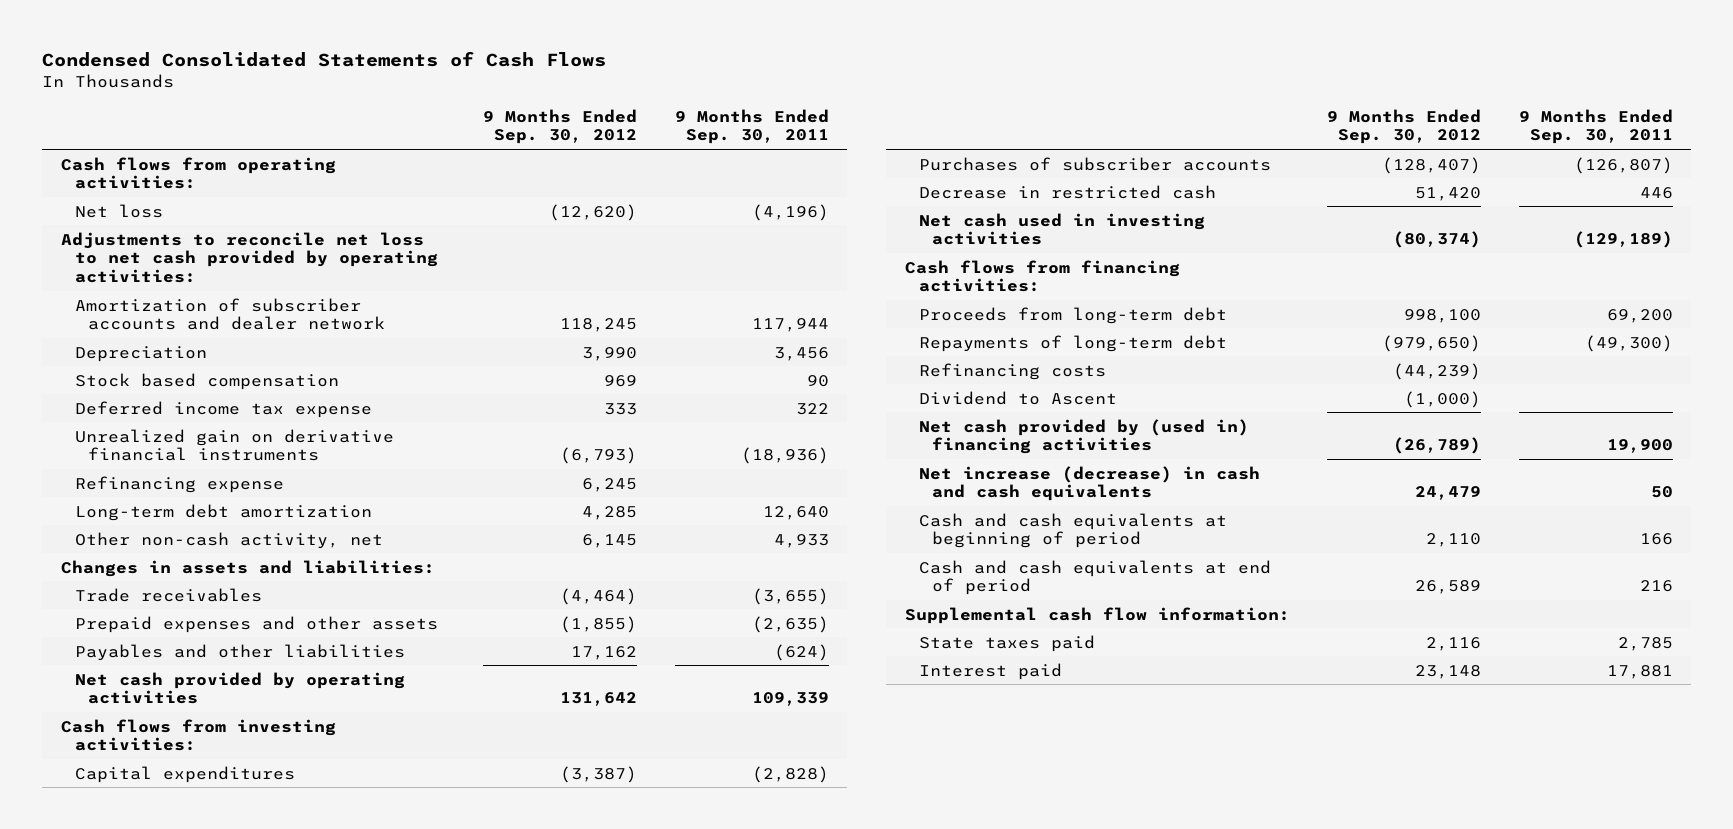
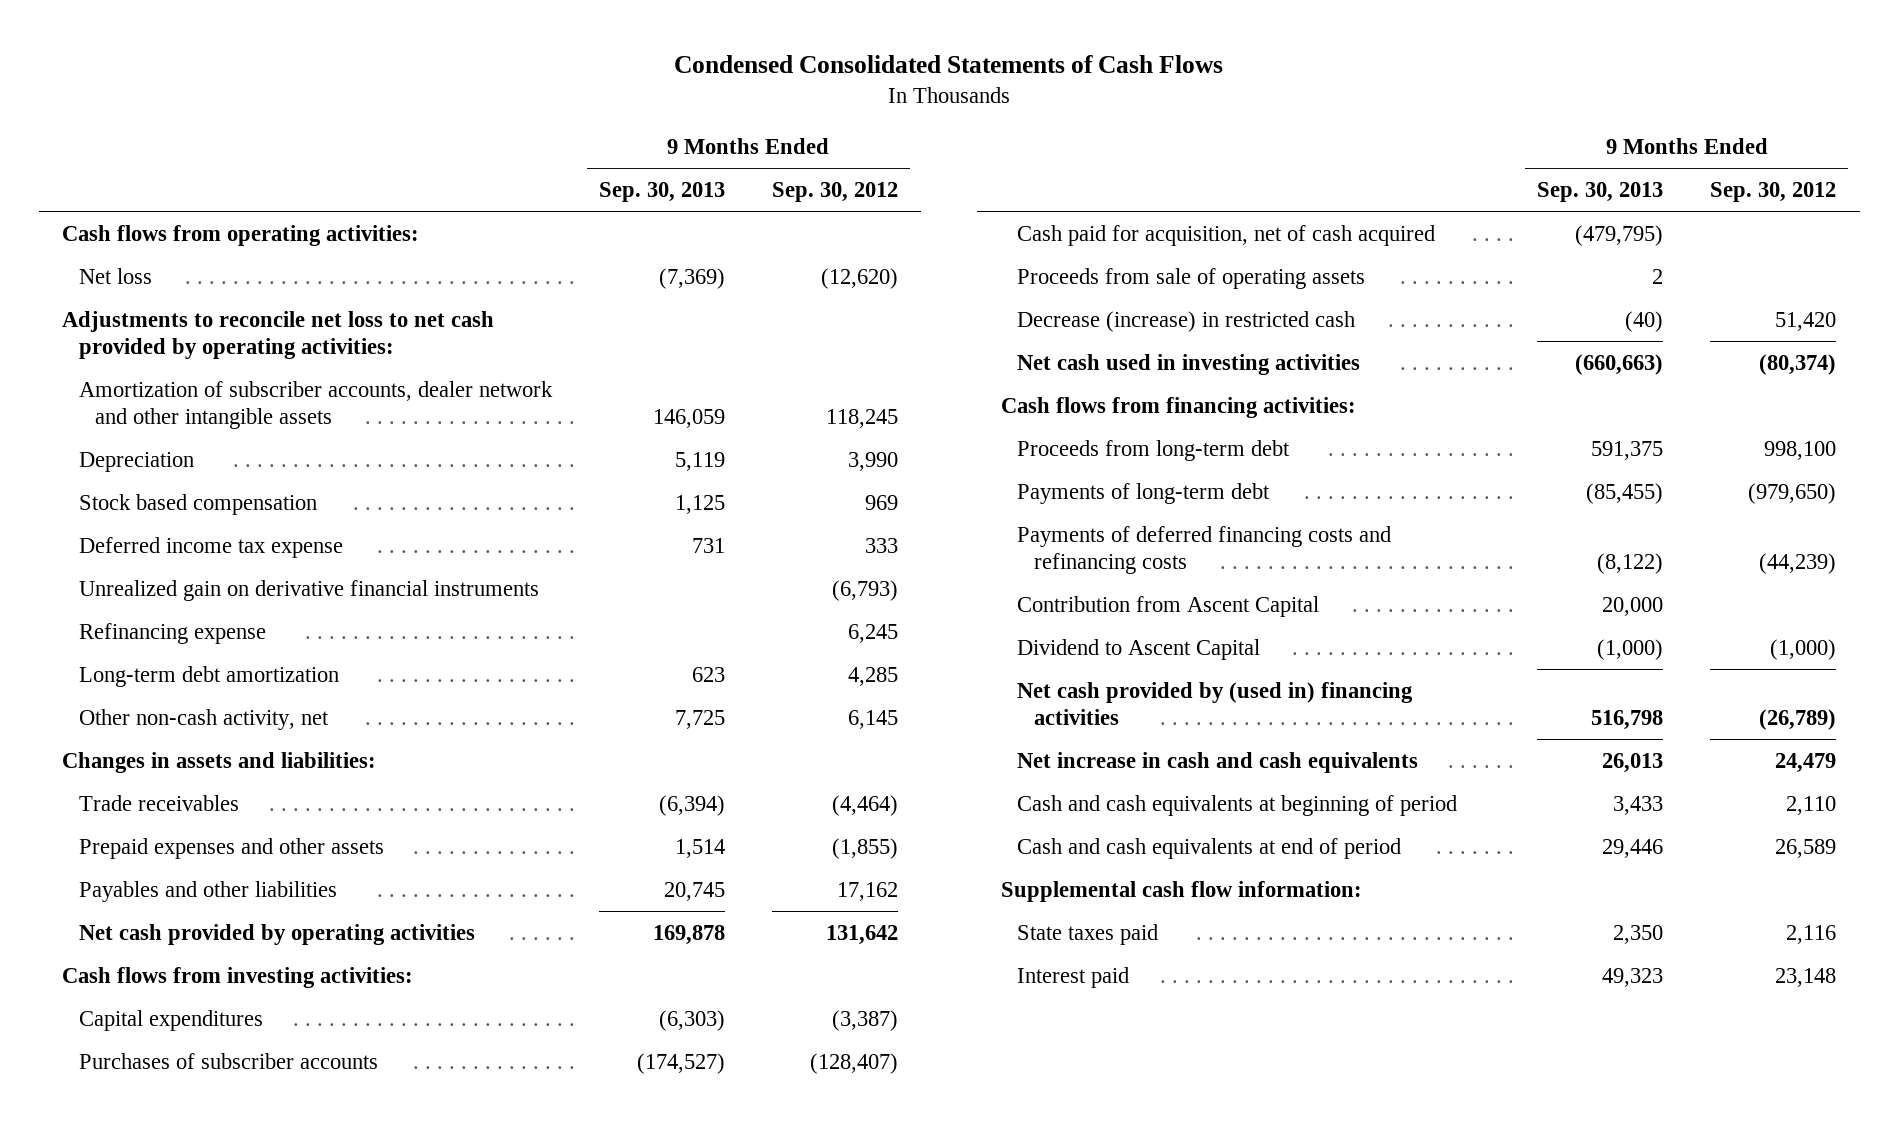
- | 9 Months Ended Sep. 30, 2012 | 9 Months Ended Sep. 30, 2011
+ | 9 Months Ended Sep. 30, 2013 | 9 Months Ended Sep. 30, 2012
- Amortization of subscriber accounts and dealer network | 118,245 | 117,944
+ Amortization of subscriber accounts, dealer network and other intangible assets | 146,059 | 118,245
- Decrease in restricted cash | 51,420 | 446
+ Cash paid for acquisition, net of cash acquired | (479,795) |
+ Proceeds from sale of operating assets | 2 |
+ Decrease (increase) in restricted cash | (40) | 51,420
- Repayments of long-term debt | (979,650) | (49,300)
- Refinancing costs | (44,239) |
- Dividend to Ascent | (1,000) |
+ Payments of long-term debt | (85,455) | (979,650)
+ Payments of deferred financing costs and refinancing costs | (8,122) | (44,239)
+ Contribution from Ascent Capital | 20,000 |
+ Dividend to Ascent Capital | (1,000) | (1,000)
- Net increase (decrease) in cash and cash equivalents | 24,479 | 50
+ Net increase in cash and cash equivalents | 26,013 | 24,479

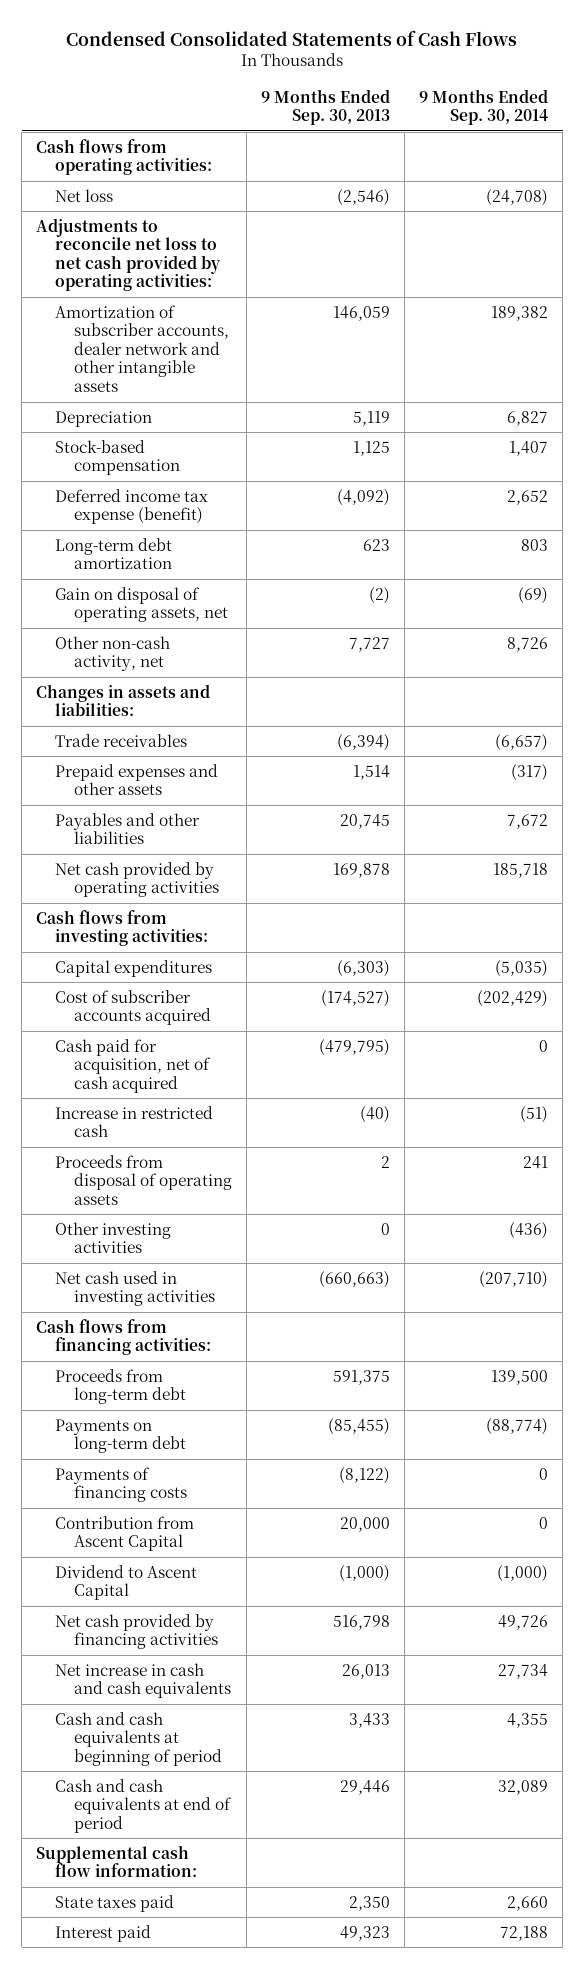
- | 9 Months Ended Sep. 30, 2013 | 9 Months Ended Sep. 30, 2012
+ | 9 Months Ended Sep. 30, 2013 | 9 Months Ended Sep. 30, 2014
- Net loss | (7,369) | (12,620)
+ Net loss | (2,546) | (24,708)
- Stock based compensation | 1,125 | 969
- Deferred income tax expense | 731 | 333
- Unrealized gain on derivative financial instruments | | (6,793)
- Refinancing expense | | 6,245
+ Stock-based compensation | 1,125 | 1,407
+ Deferred income tax expense (benefit) | (4,092) | 2,652
- Other non-cash activity, net | 7,725 | 6,145
+ Gain on disposal of operating assets, net | (2) | (69)
+ Other non-cash activity, net | 7,727 | 8,726
- Purchases of subscriber accounts | (174,527) | (128,407)
+ Cost of subscriber accounts acquired | (174,527) | (202,429)
- Proceeds from sale of operating assets | 2 |
- Decrease (increase) in restricted cash | (40) | 51,420
+ Increase in restricted cash | (40) | (51)
+ Proceeds from disposal of operating assets | 2 | 241
+ Other investing activities | 0 | (436)
- Payments of long-term debt | (85,455) | (979,650)
- Payments of deferred financing costs and refinancing costs | (8,122) | (44,239)
+ Payments on long-term debt | (85,455) | (88,774)
+ Payments of financing costs | (8,122) | 0
- Net cash provided by (used in) financing activities | 516,798 | (26,789)
+ Net cash provided by financing activities | 516,798 | 49,726

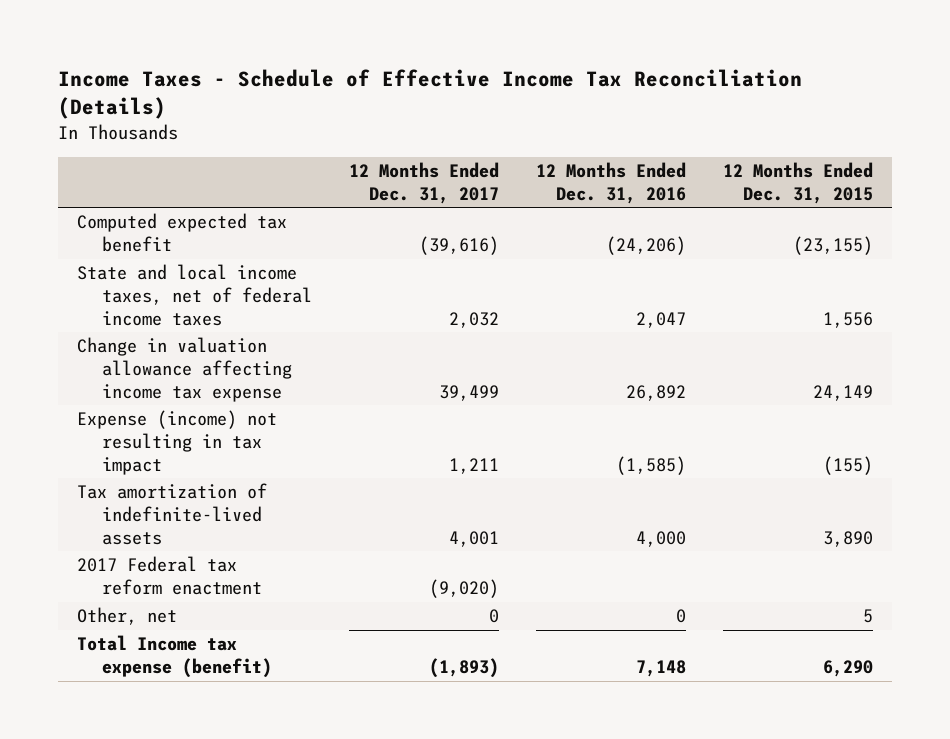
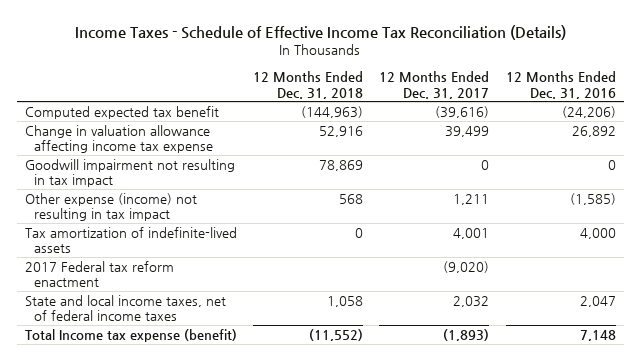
- | 12 Months Ended Dec. 31, 2017 | 12 Months Ended Dec. 31, 2016 | 12 Months Ended Dec. 31, 2015
+ | 12 Months Ended Dec. 31, 2018 | 12 Months Ended Dec. 31, 2017 | 12 Months Ended Dec. 31, 2016
- Expense (income) not resulting in tax impact | 1,211 | (1,585) | (155)
+ Goodwill impairment not resulting in tax impact | 78,869 | 0 | 0
+ Other expense (income) not resulting in tax impact | 568 | 1,211 | (1,585)
- Other, net | 0 | 0 | 5
moved down: State and local income taxes, net of federal income taxes | 1,058 | 2,032 | 2,047

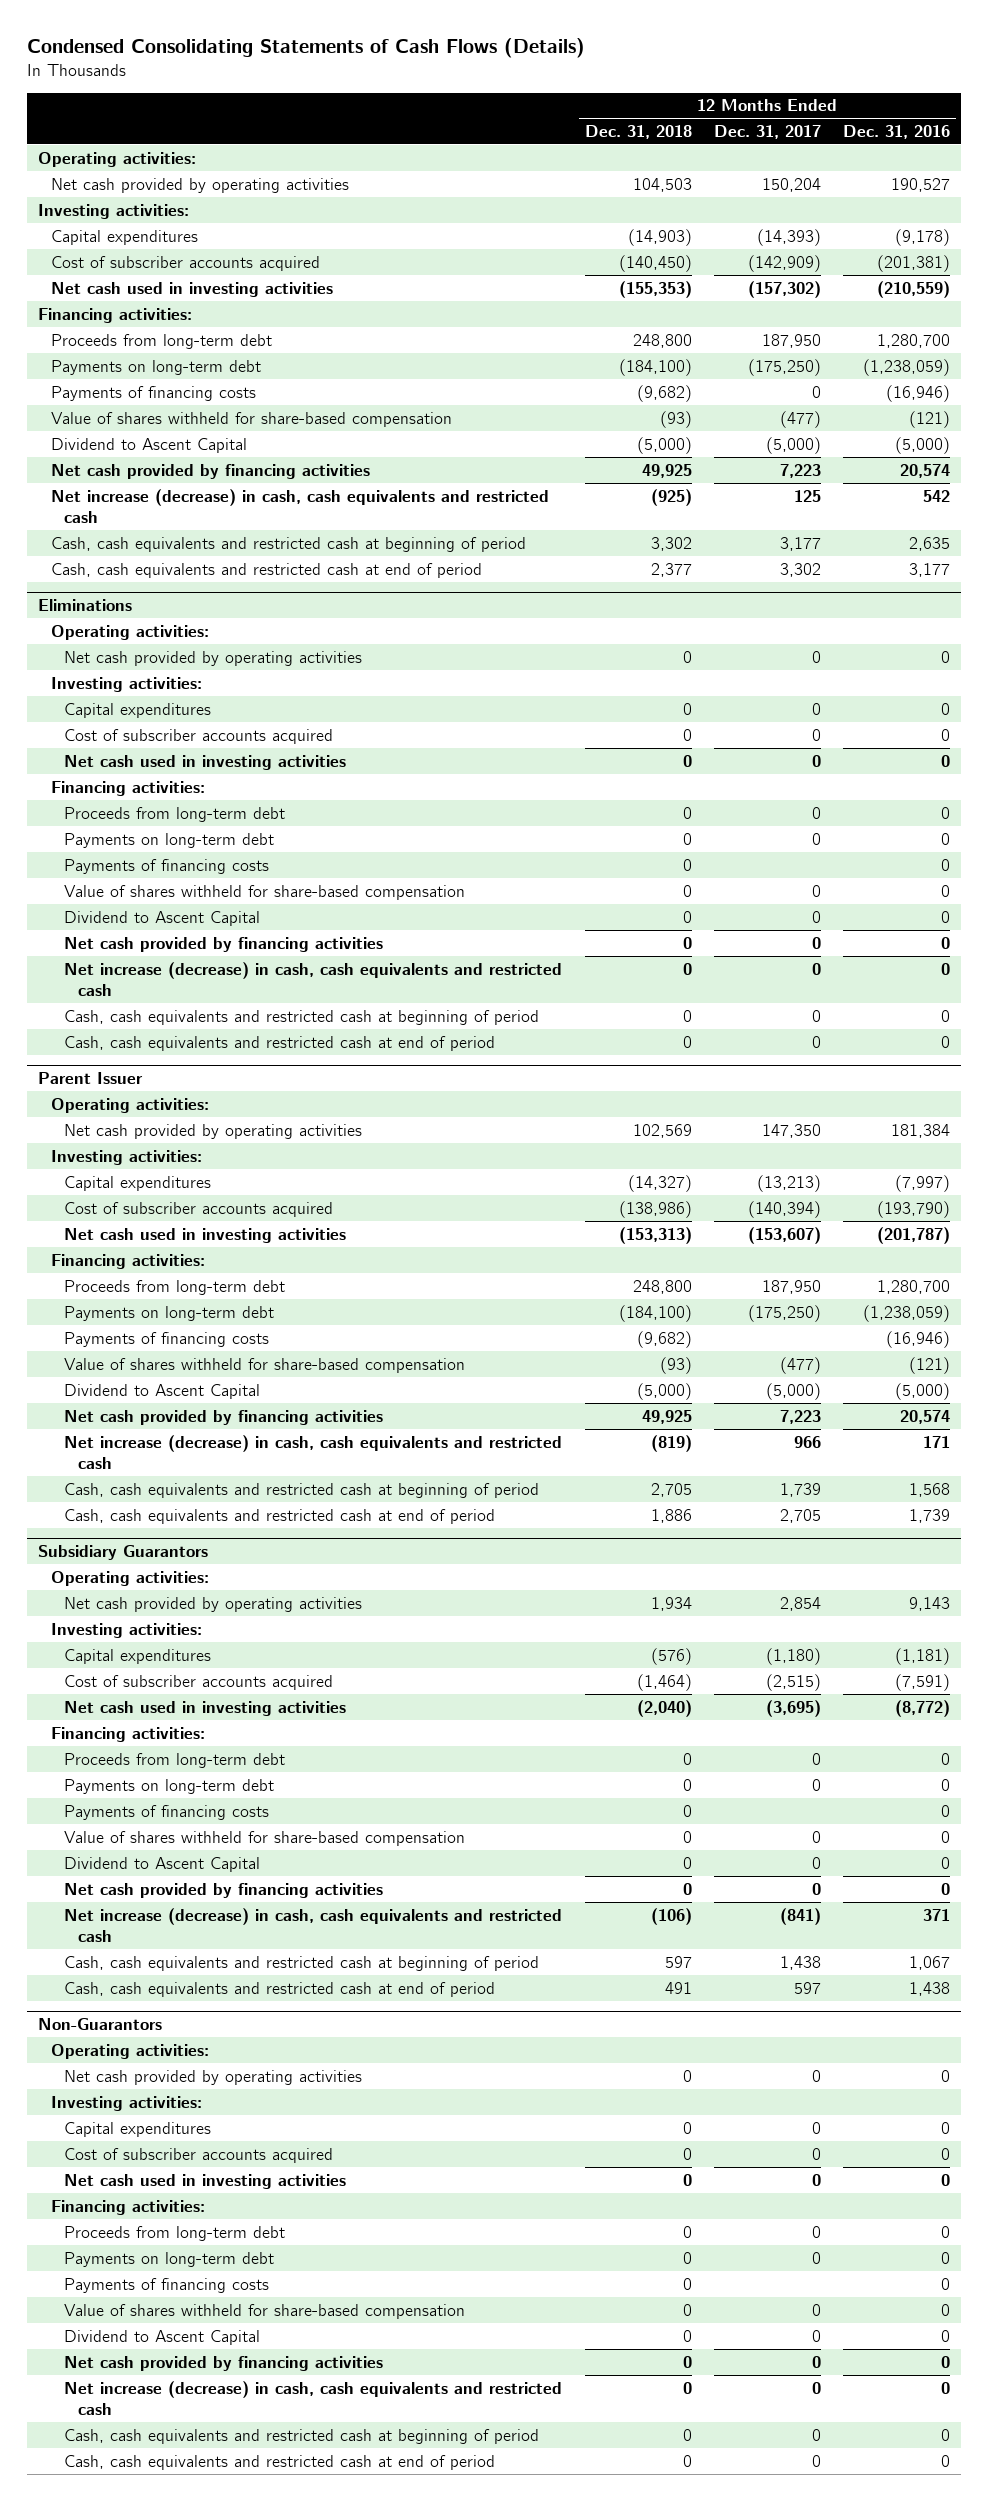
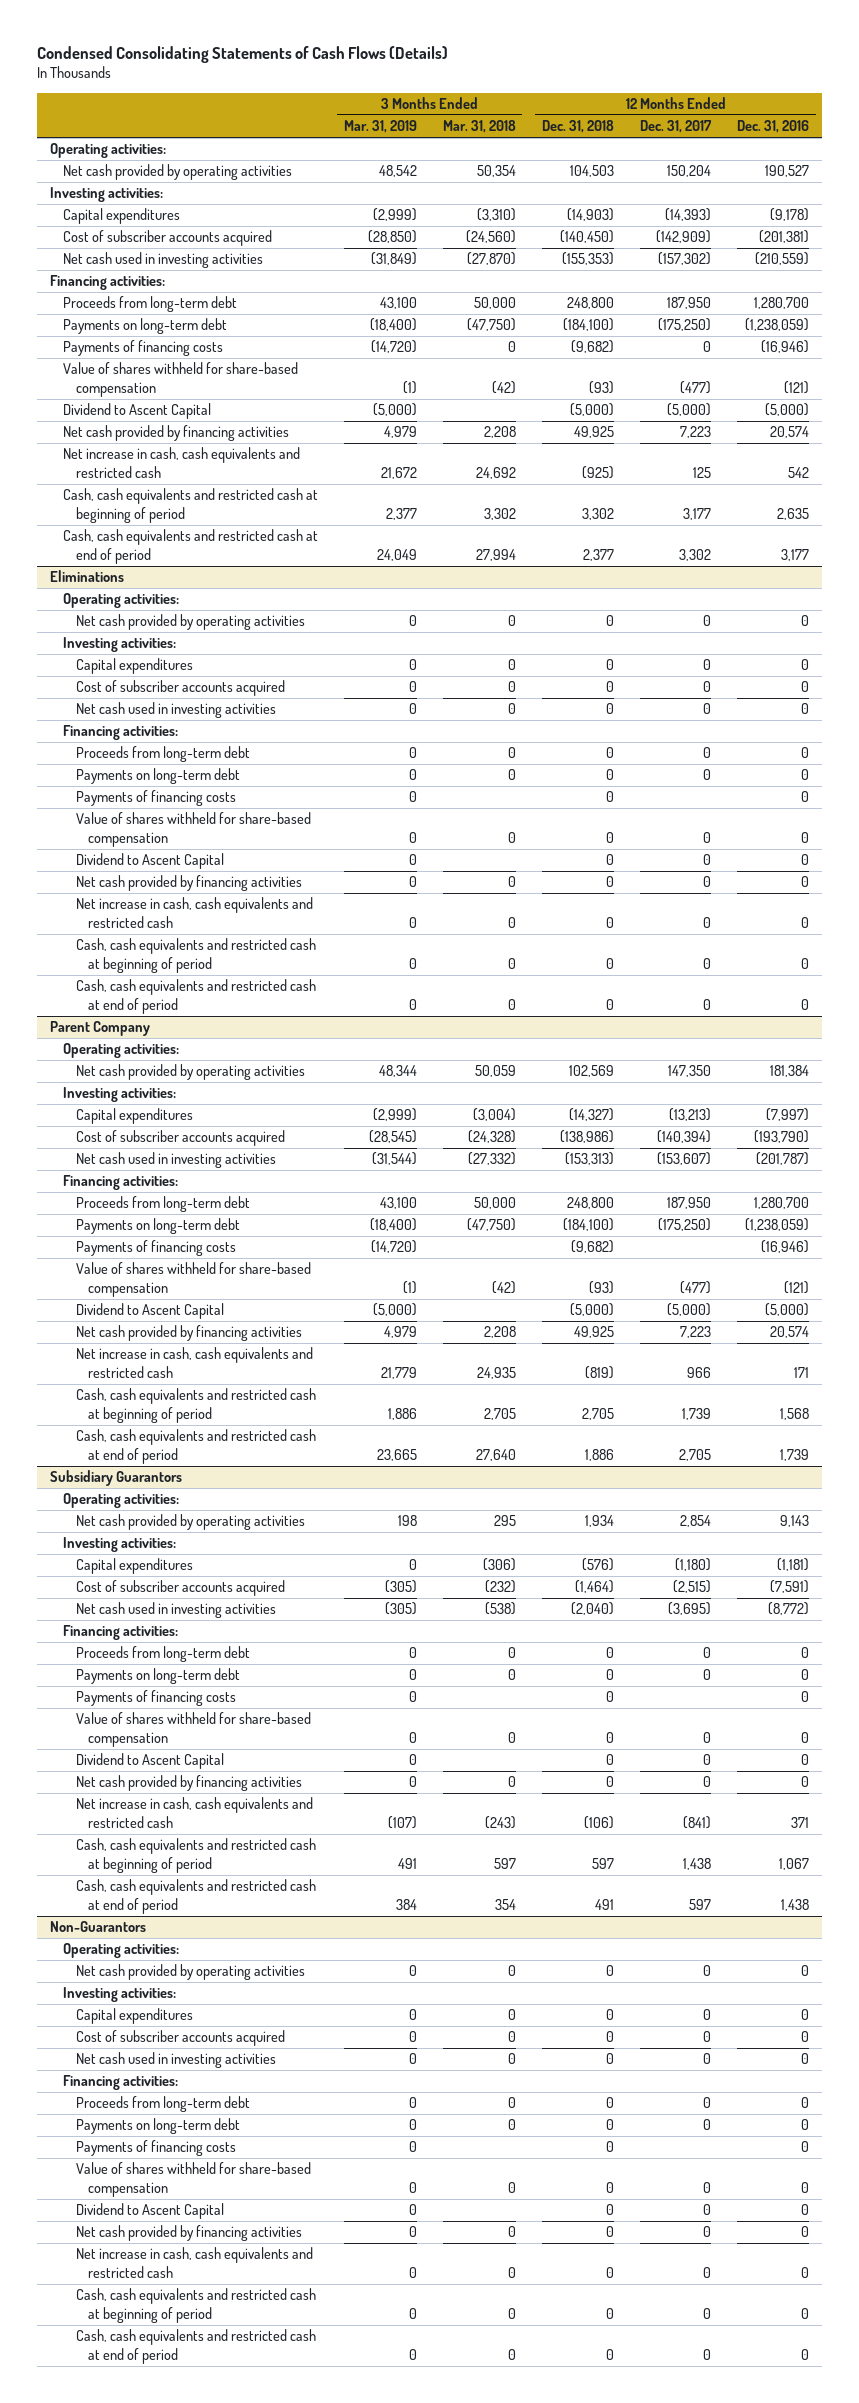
- | 12 Months Ended Dec. 31, 2018 | 12 Months Ended Dec. 31, 2017 | 12 Months Ended Dec. 31, 2016
+ | 3 Months Ended Mar. 31, 2019 | 3 Months Ended Mar. 31, 2018 | 12 Months Ended Dec. 31, 2018 | 12 Months Ended Dec. 31, 2017 | 12 Months Ended Dec. 31, 2016
- Net increase (decrease) in cash, cash equivalents and restricted cash | (925) | 125 | 542
+ Net increase in cash, cash equivalents and restricted cash | 21,672 | 24,692 | (925) | 125 | 542
@ Eliminations
- Net increase (decrease) in cash, cash equivalents and restricted cash | 0 | 0 | 0
+ Net increase in cash, cash equivalents and restricted cash | 0 | 0 | 0 | 0 | 0
- Parent Issuer
+ Parent Company
- Net increase (decrease) in cash, cash equivalents and restricted cash | (819) | 966 | 171
+ Net increase in cash, cash equivalents and restricted cash | 21,779 | 24,935 | (819) | 966 | 171
@ Subsidiary Guarantors
- Net increase (decrease) in cash, cash equivalents and restricted cash | (106) | (841) | 371
+ Net increase in cash, cash equivalents and restricted cash | (107) | (243) | (106) | (841) | 371
@ Non-Guarantors
- Net increase (decrease) in cash, cash equivalents and restricted cash | 0 | 0 | 0
+ Net increase in cash, cash equivalents and restricted cash | 0 | 0 | 0 | 0 | 0

